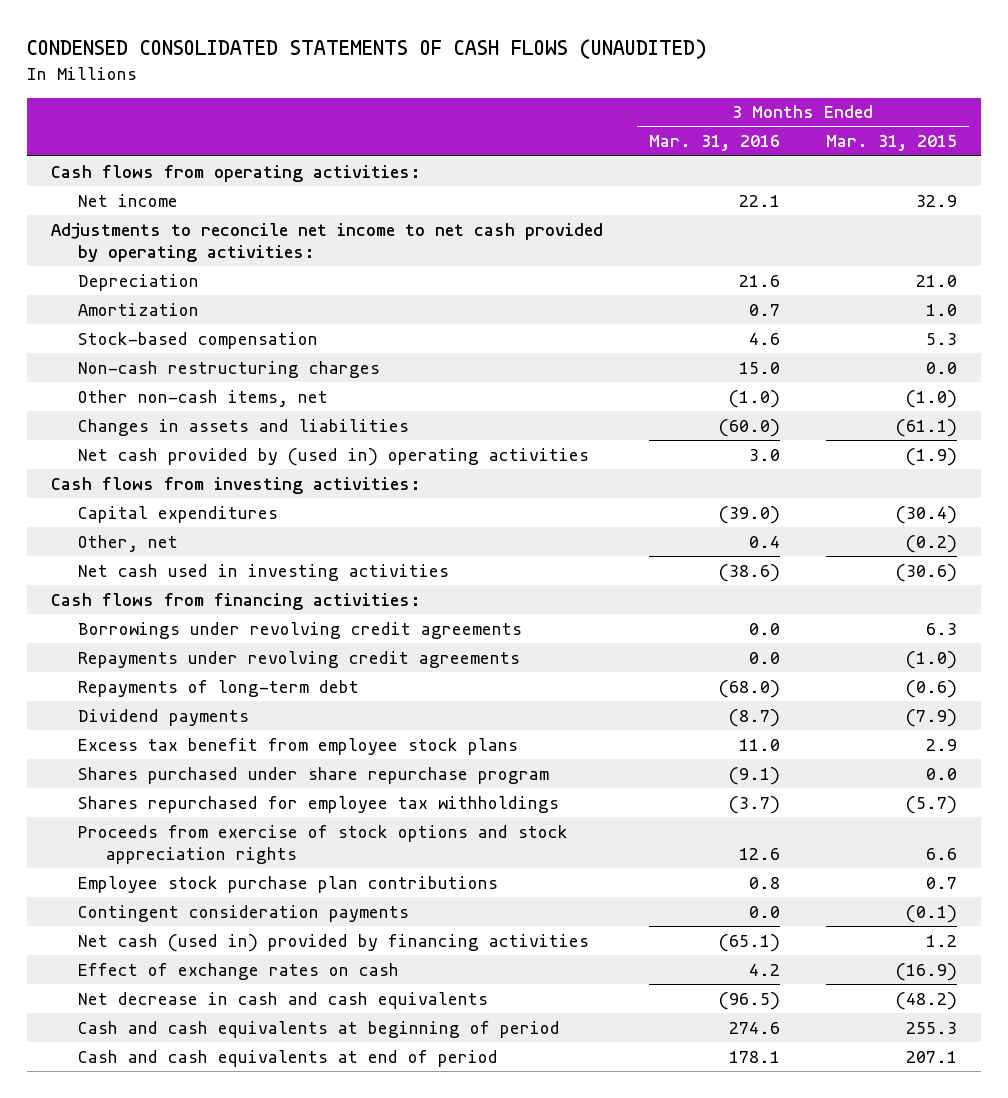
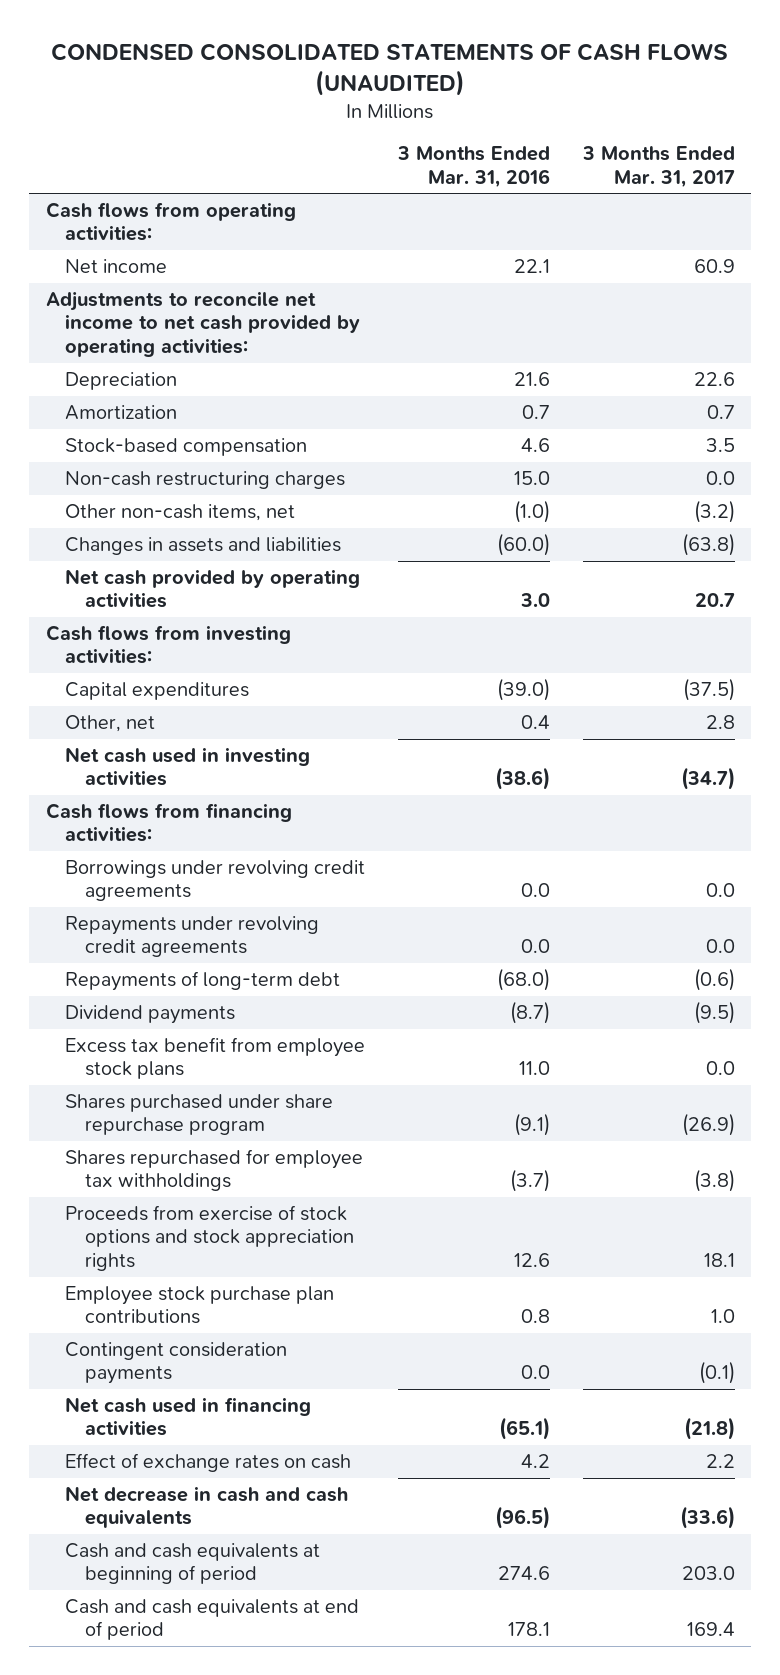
- | 3 Months Ended Mar. 31, 2016 | 3 Months Ended Mar. 31, 2015
+ | 3 Months Ended Mar. 31, 2016 | 3 Months Ended Mar. 31, 2017
- Net cash provided by (used in) operating activities | 3.0 | (1.9)
+ Net cash provided by operating activities | 3.0 | 20.7
- Net cash (used in) provided by financing activities | (65.1) | 1.2
+ Net cash used in financing activities | (65.1) | (21.8)

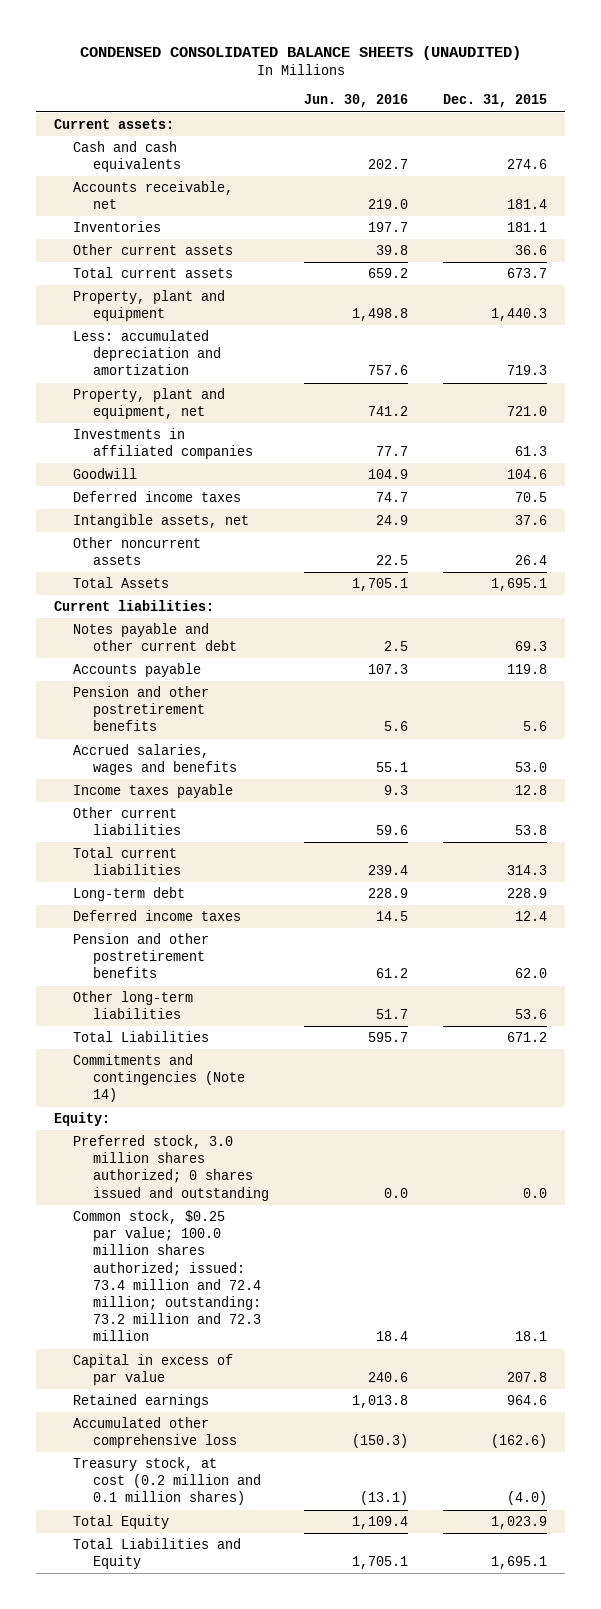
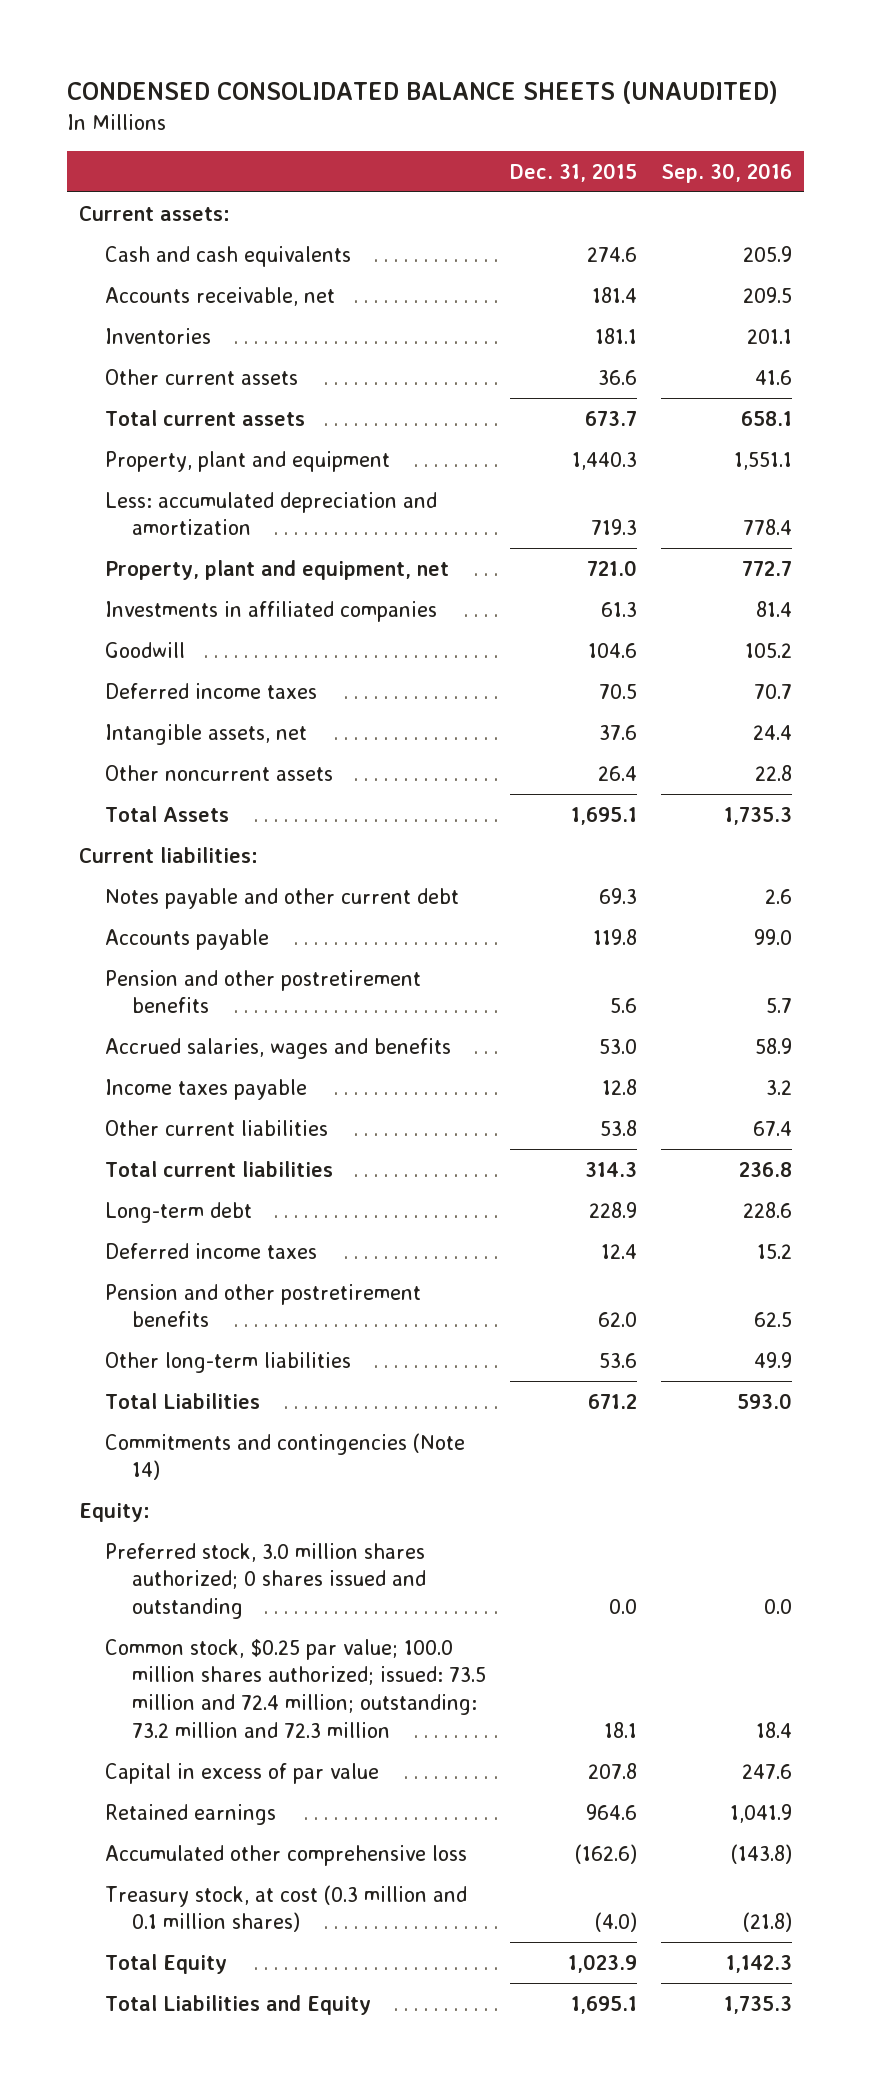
- | Jun. 30, 2016 | Dec. 31, 2015
+ | Dec. 31, 2015 | Sep. 30, 2016
- Common stock, $0.25 par value; 100.0 million shares authorized; issued: 73.4 million and 72.4 million; outstanding: 73.2 million and 72.3 million | 18.4 | 18.1
+ Common stock, $0.25 par value; 100.0 million shares authorized; issued: 73.5 million and 72.4 million; outstanding: 73.2 million and 72.3 million | 18.1 | 18.4
- Treasury stock, at cost (0.2 million and 0.1 million shares) | (13.1) | (4.0)
+ Treasury stock, at cost (0.3 million and 0.1 million shares) | (4.0) | (21.8)

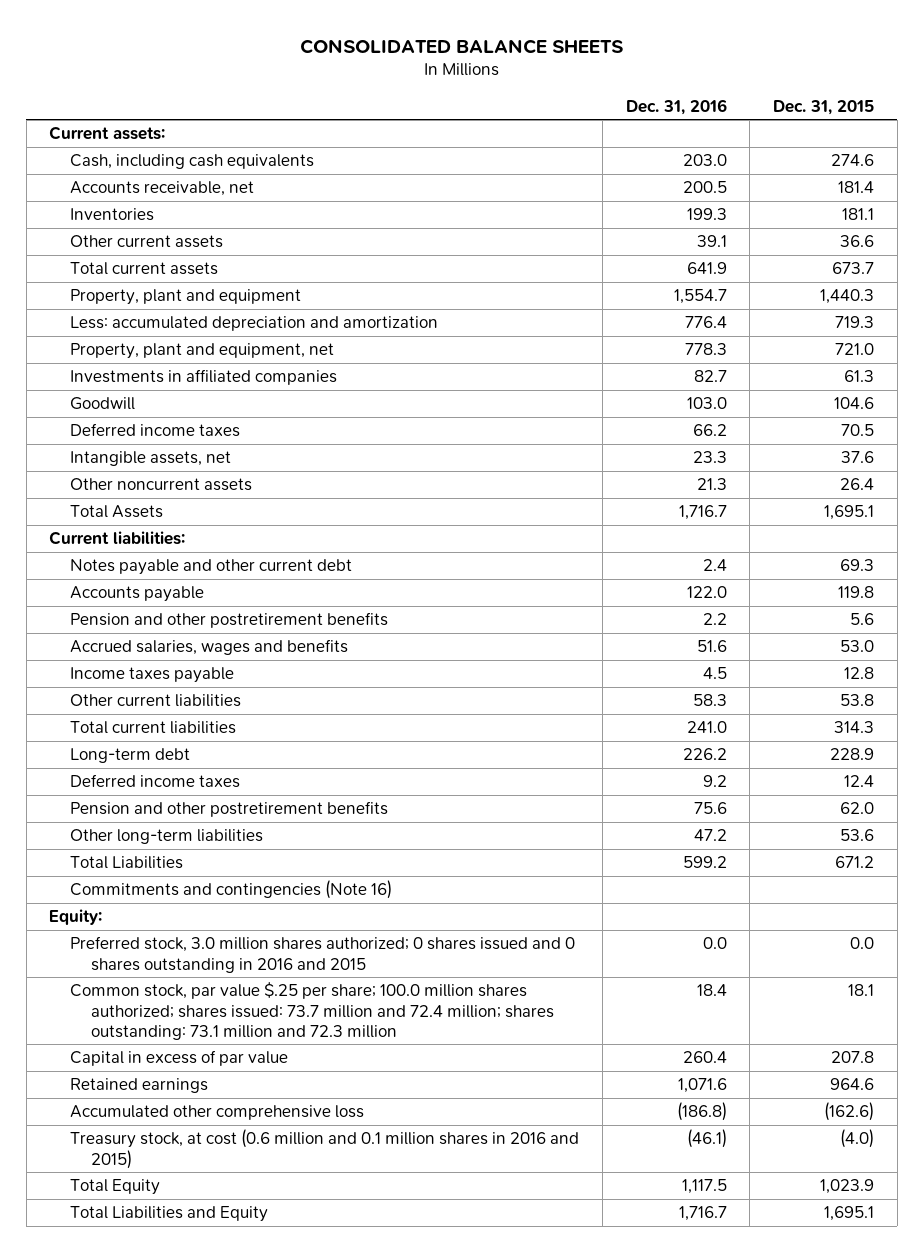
- CONDENSED CONSOLIDATED BALANCE SHEETS (UNAUDITED)
+ CONSOLIDATED BALANCE SHEETS
- | Dec. 31, 2015 | Sep. 30, 2016
+ | Dec. 31, 2016 | Dec. 31, 2015
- Cash and cash equivalents | 274.6 | 205.9
+ Cash, including cash equivalents | 203.0 | 274.6
- Commitments and contingencies (Note 14)
+ Commitments and contingencies (Note 16)
- Preferred stock, 3.0 million shares authorized; 0 shares issued and outstanding | 0.0 | 0.0
- Common stock, $0.25 par value; 100.0 million shares authorized; issued: 73.5 million and 72.4 million; outstanding: 73.2 million and 72.3 million | 18.1 | 18.4
+ Preferred stock, 3.0 million shares authorized; 0 shares issued and 0 shares outstanding in 2016 and 2015 | 0.0 | 0.0
+ Common stock, par value $.25 per share; 100.0 million shares authorized; shares issued: 73.7 million and 72.4 million; shares outstanding: 73.1 million and 72.3 million | 18.4 | 18.1
- Treasury stock, at cost (0.3 million and 0.1 million shares) | (4.0) | (21.8)
+ Treasury stock, at cost (0.6 million and 0.1 million shares in 2016 and 2015) | (46.1) | (4.0)

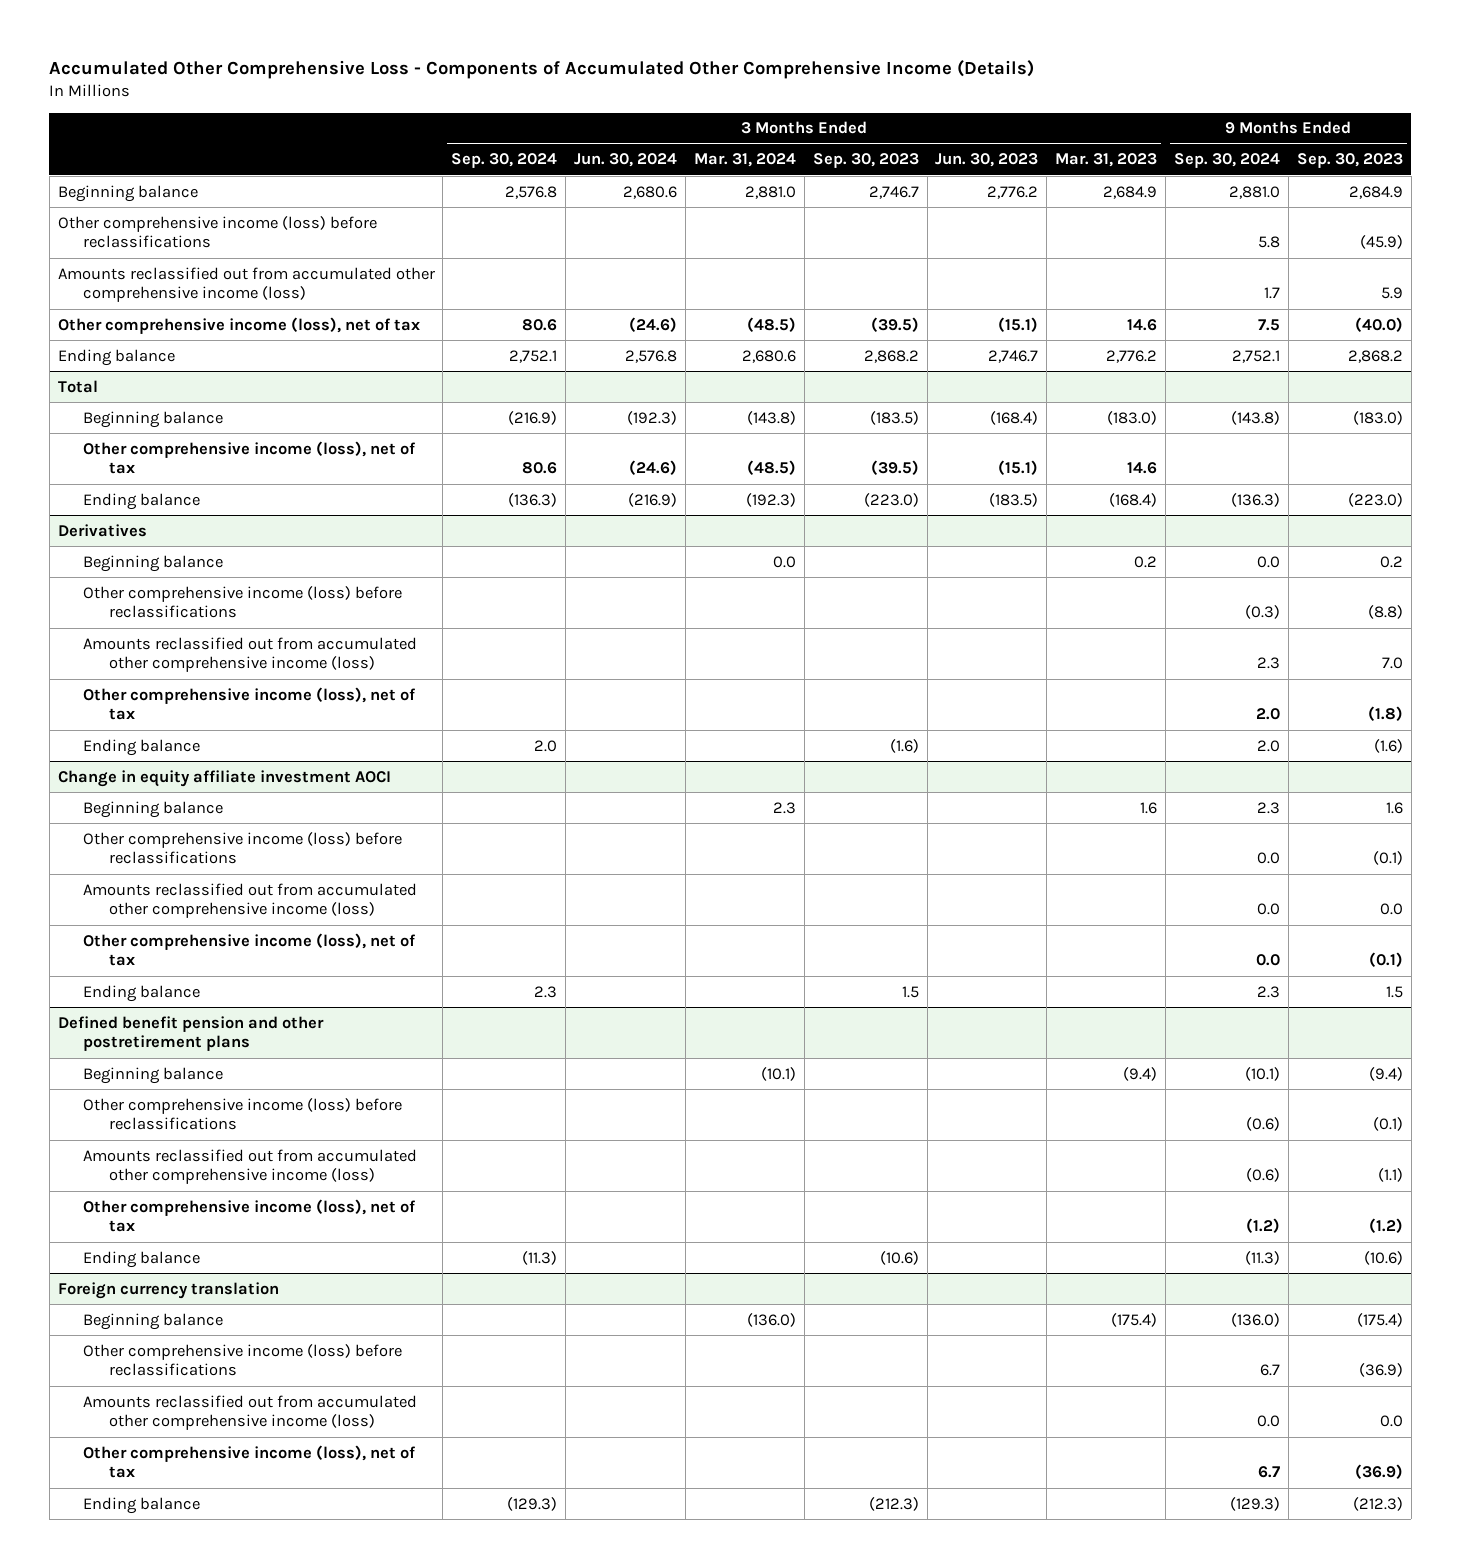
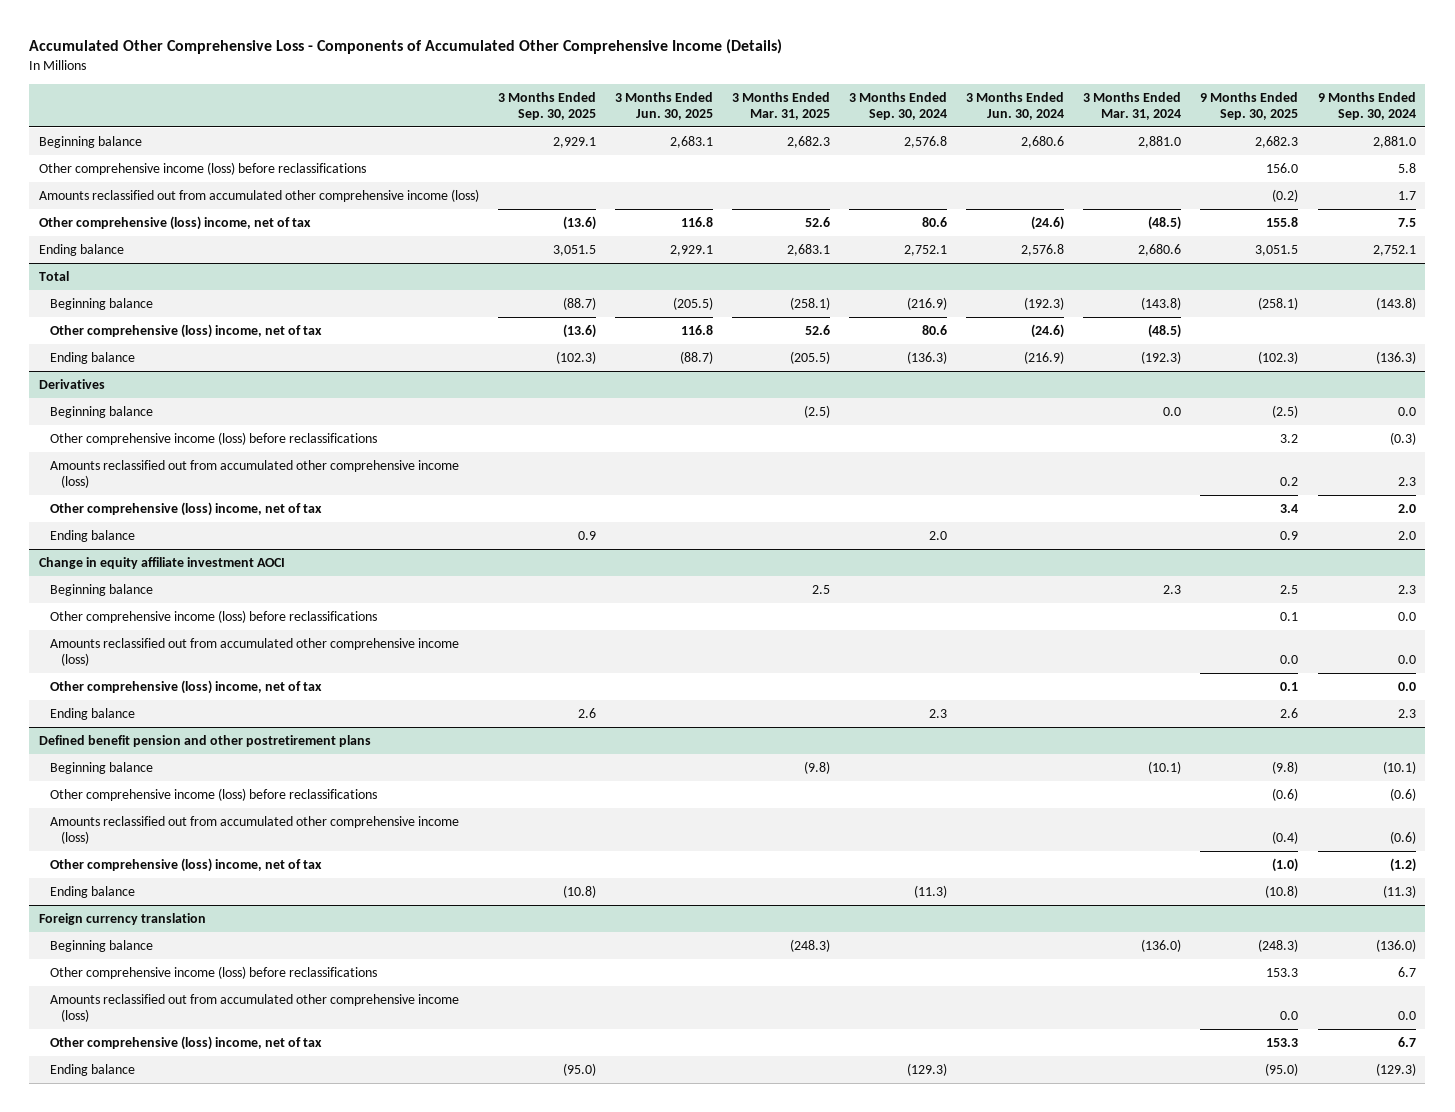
- | 3 Months Ended Sep. 30, 2024 | 3 Months Ended Jun. 30, 2024 | 3 Months Ended Mar. 31, 2024 | 3 Months Ended Sep. 30, 2023 | 3 Months Ended Jun. 30, 2023 | 3 Months Ended Mar. 31, 2023 | 9 Months Ended Sep. 30, 2024 | 9 Months Ended Sep. 30, 2023
+ | 3 Months Ended Sep. 30, 2025 | 3 Months Ended Jun. 30, 2025 | 3 Months Ended Mar. 31, 2025 | 3 Months Ended Sep. 30, 2024 | 3 Months Ended Jun. 30, 2024 | 3 Months Ended Mar. 31, 2024 | 9 Months Ended Sep. 30, 2025 | 9 Months Ended Sep. 30, 2024
- Other comprehensive income (loss), net of tax | 80.6 | (24.6) | (48.5) | (39.5) | (15.1) | 14.6 | 7.5 | (40.0)
+ Other comprehensive (loss) income, net of tax | (13.6) | 116.8 | 52.6 | 80.6 | (24.6) | (48.5) | 155.8 | 7.5
@ Total
- Other comprehensive income (loss), net of tax | 80.6 | (24.6) | (48.5) | (39.5) | (15.1) | 14.6 | |
+ Other comprehensive (loss) income, net of tax | (13.6) | 116.8 | 52.6 | 80.6 | (24.6) | (48.5) | |
@ Derivatives
- Other comprehensive income (loss), net of tax | | | | | | | 2.0 | (1.8)
+ Other comprehensive (loss) income, net of tax | | | | | | | 3.4 | 2.0
@ Change in equity affiliate investment AOCI
- Other comprehensive income (loss), net of tax | | | | | | | 0.0 | (0.1)
+ Other comprehensive (loss) income, net of tax | | | | | | | 0.1 | 0.0
@ Defined benefit pension and other postretirement plans
- Other comprehensive income (loss), net of tax | | | | | | | (1.2) | (1.2)
+ Other comprehensive (loss) income, net of tax | | | | | | | (1.0) | (1.2)
@ Foreign currency translation
- Other comprehensive income (loss), net of tax | | | | | | | 6.7 | (36.9)
+ Other comprehensive (loss) income, net of tax | | | | | | | 153.3 | 6.7

